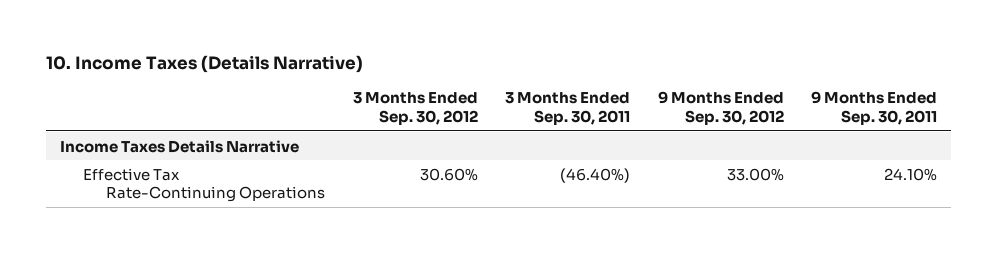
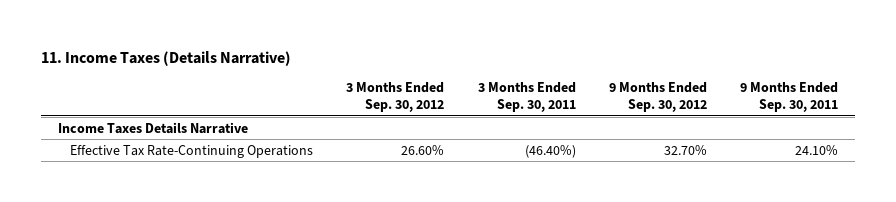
- 10. Income Taxes (Details Narrative)
+ 11. Income Taxes (Details Narrative)
- Effective Tax Rate-Continuing Operations | 30.60% | (46.40%) | 33.00% | 24.10%
+ Effective Tax Rate-Continuing Operations | 26.60% | (46.40%) | 32.70% | 24.10%

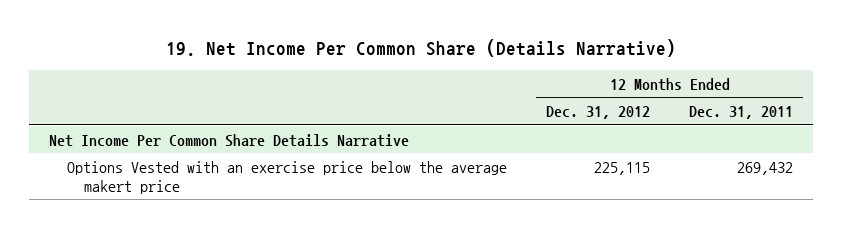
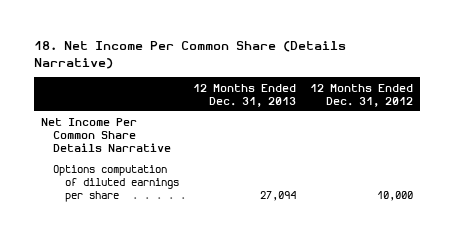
- 19. Net Income Per Common Share (Details Narrative)
+ 18. Net Income Per Common Share (Details Narrative)
- | 12 Months Ended Dec. 31, 2012 | 12 Months Ended Dec. 31, 2011
+ | 12 Months Ended Dec. 31, 2013 | 12 Months Ended Dec. 31, 2012
- Options Vested with an exercise price below the average makert price | 225,115 | 269,432
+ Options computation of diluted earnings per share | 27,094 | 10,000

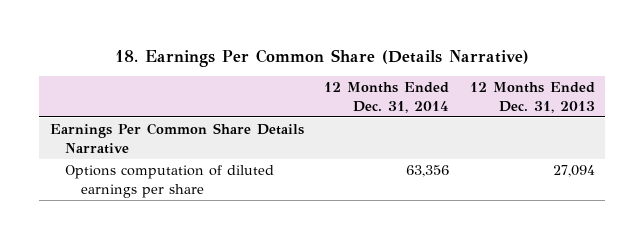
- 18. Net Income Per Common Share (Details Narrative)
+ 18. Earnings Per Common Share (Details Narrative)
- | 12 Months Ended Dec. 31, 2013 | 12 Months Ended Dec. 31, 2012
+ | 12 Months Ended Dec. 31, 2014 | 12 Months Ended Dec. 31, 2013
- Net Income Per Common Share Details Narrative
+ Earnings Per Common Share Details Narrative

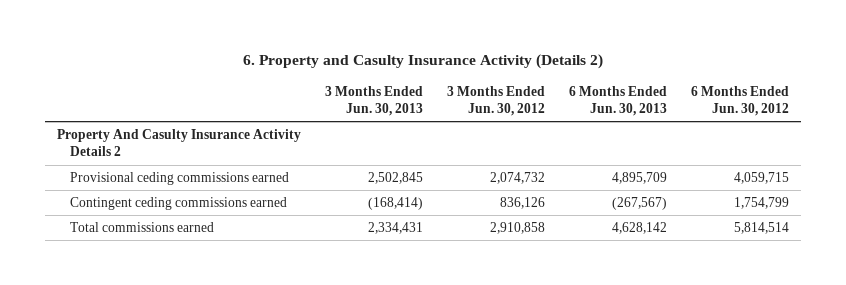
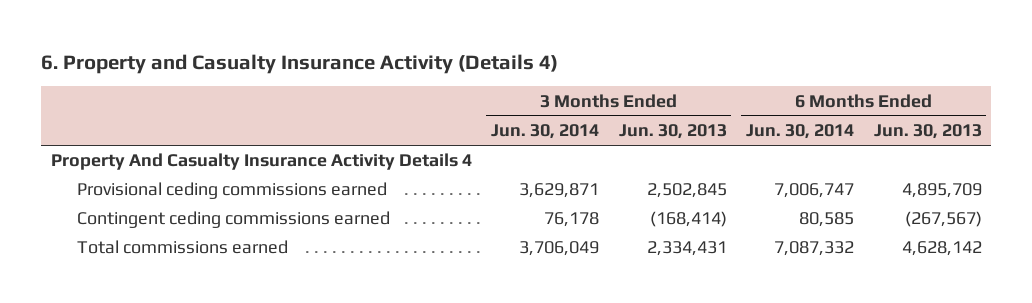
- 6. Property and Casulty Insurance Activity (Details 2)
+ 6. Property and Casualty Insurance Activity (Details 4)
- | 3 Months Ended Jun. 30, 2013 | 3 Months Ended Jun. 30, 2012 | 6 Months Ended Jun. 30, 2013 | 6 Months Ended Jun. 30, 2012
+ | 3 Months Ended Jun. 30, 2014 | 3 Months Ended Jun. 30, 2013 | 6 Months Ended Jun. 30, 2014 | 6 Months Ended Jun. 30, 2013
- Property And Casulty Insurance Activity Details 2
+ Property And Casualty Insurance Activity Details 4

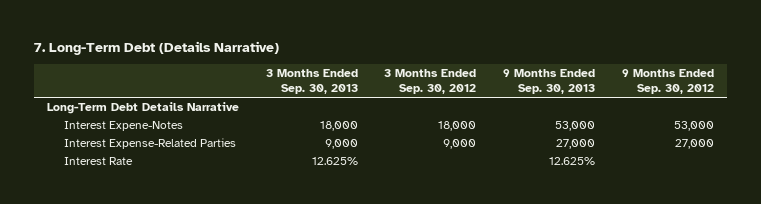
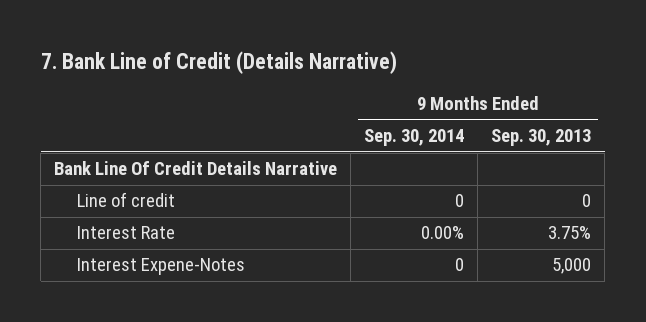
- 7. Long-Term Debt (Details Narrative)
+ 7. Bank Line of Credit (Details Narrative)
- | 3 Months Ended Sep. 30, 2013 | 3 Months Ended Sep. 30, 2012 | 9 Months Ended Sep. 30, 2013 | 9 Months Ended Sep. 30, 2012
+ | 9 Months Ended Sep. 30, 2014 | 9 Months Ended Sep. 30, 2013
- Long-Term Debt Details Narrative
- Interest Expene-Notes | 18,000 | 18,000 | 53,000 | 53,000
- Interest Expense-Related Parties | 9,000 | 9,000 | 27,000 | 27,000
- Interest Rate | 12.625% | | 12.625% |
+ Bank Line Of Credit Details Narrative
+ Line of credit | 0 | 0
+ Interest Rate | 0.00% | 3.75%
+ Interest Expene-Notes | 0 | 5,000

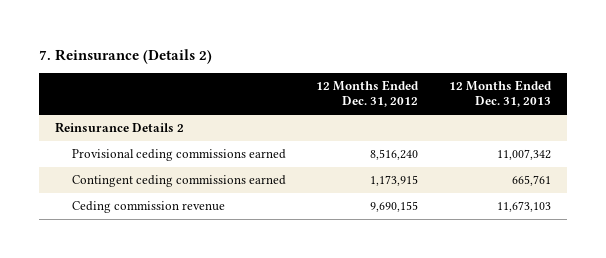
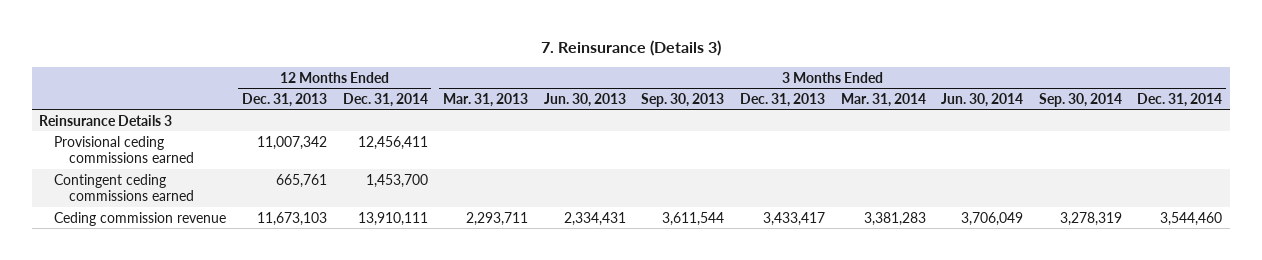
- 7. Reinsurance (Details 2)
+ 7. Reinsurance (Details 3)
- | 12 Months Ended Dec. 31, 2012 | 12 Months Ended Dec. 31, 2013
+ | 12 Months Ended Dec. 31, 2013 | 12 Months Ended Dec. 31, 2014 | 3 Months Ended Mar. 31, 2013 | 3 Months Ended Jun. 30, 2013 | 3 Months Ended Sep. 30, 2013 | 3 Months Ended Dec. 31, 2013 | 3 Months Ended Mar. 31, 2014 | 3 Months Ended Jun. 30, 2014 | 3 Months Ended Sep. 30, 2014 | 3 Months Ended Dec. 31, 2014
- Reinsurance Details 2
+ Reinsurance Details 3

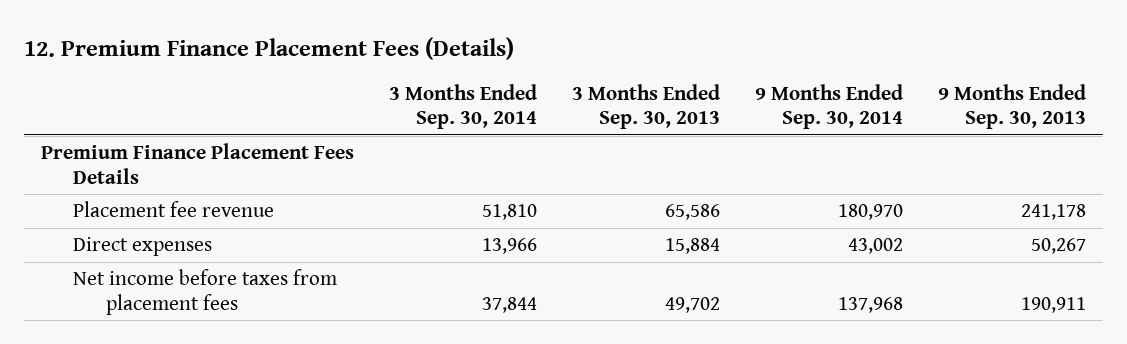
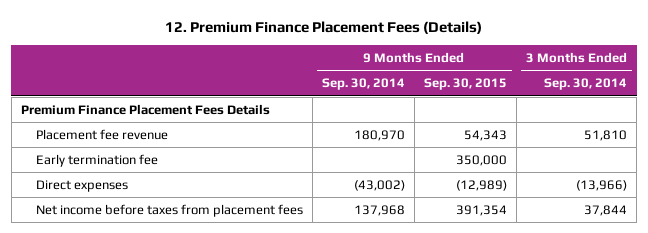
- | 3 Months Ended Sep. 30, 2014 | 3 Months Ended Sep. 30, 2013 | 9 Months Ended Sep. 30, 2014 | 9 Months Ended Sep. 30, 2013
+ | 9 Months Ended Sep. 30, 2014 | 9 Months Ended Sep. 30, 2015 | 3 Months Ended Sep. 30, 2014
- Direct expenses | 13,966 | 15,884 | 43,002 | 50,267
+ Early termination fee | | 350,000 |
+ Direct expenses | (43,002) | (12,989) | (13,966)

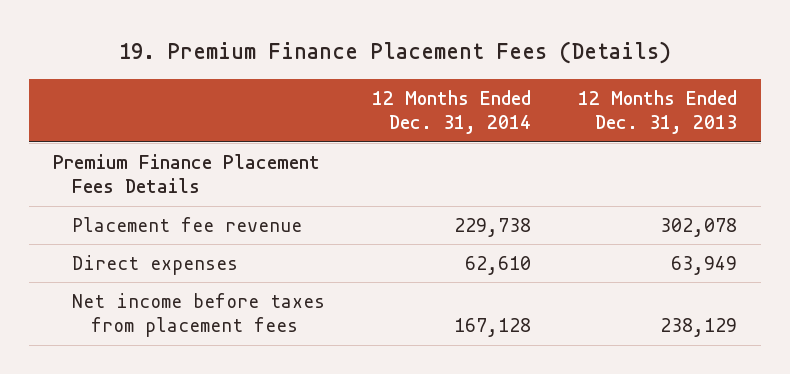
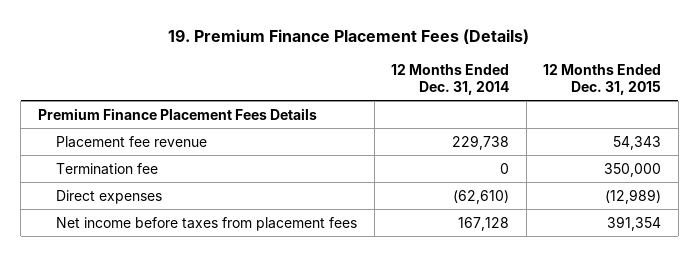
- | 12 Months Ended Dec. 31, 2014 | 12 Months Ended Dec. 31, 2013
+ | 12 Months Ended Dec. 31, 2014 | 12 Months Ended Dec. 31, 2015
- Direct expenses | 62,610 | 63,949
+ Termination fee | 0 | 350,000
+ Direct expenses | (62,610) | (12,989)

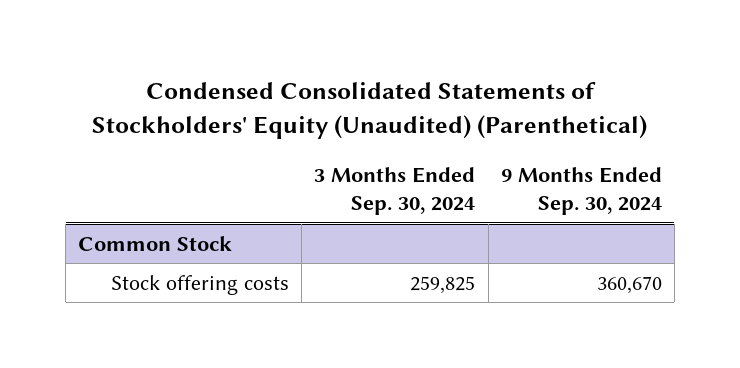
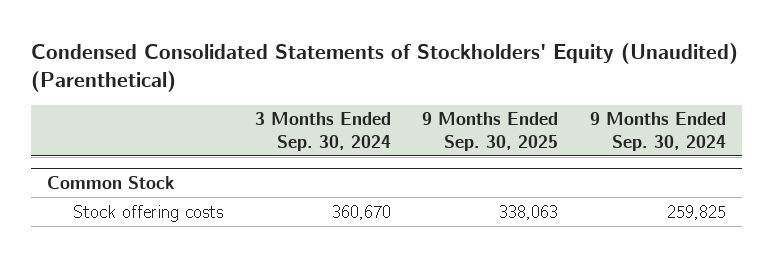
- | 3 Months Ended Sep. 30, 2024 | 9 Months Ended Sep. 30, 2024
+ | 3 Months Ended Sep. 30, 2024 | 9 Months Ended Sep. 30, 2025 | 9 Months Ended Sep. 30, 2024
@ Common Stock
- Stock offering costs | 259,825 | 360,670
+ Stock offering costs | 360,670 | 338,063 | 259,825

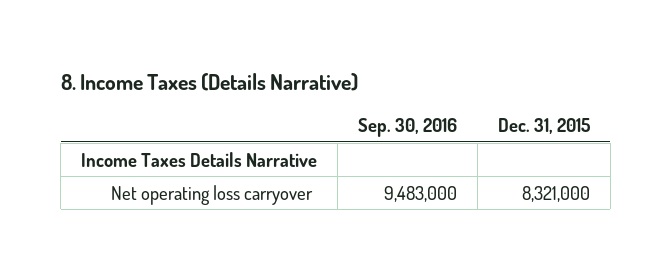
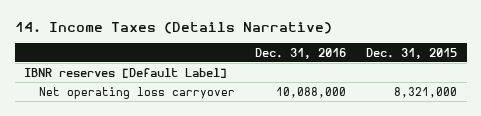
- 8. Income Taxes (Details Narrative)
+ 14. Income Taxes (Details Narrative)
- | Sep. 30, 2016 | Dec. 31, 2015
+ | Dec. 31, 2016 | Dec. 31, 2015
- Income Taxes Details Narrative
+ IBNR reserves [Default Label]

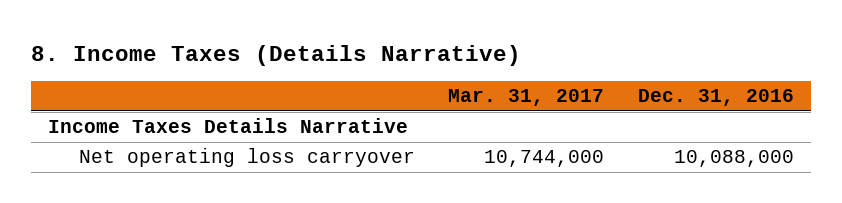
- 14. Income Taxes (Details Narrative)
+ 8. Income Taxes (Details Narrative)
- | Dec. 31, 2016 | Dec. 31, 2015
+ | Mar. 31, 2017 | Dec. 31, 2016
- IBNR reserves [Default Label]
+ Income Taxes Details Narrative

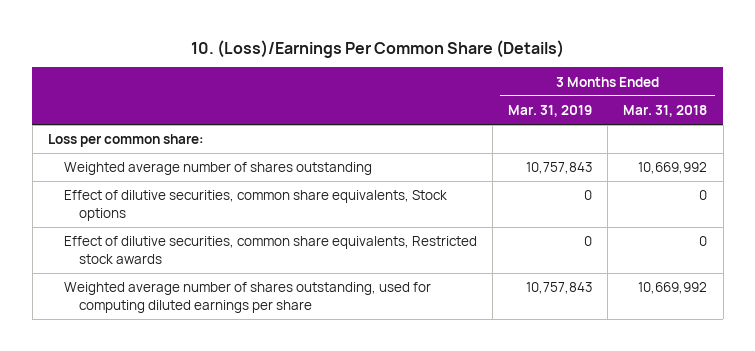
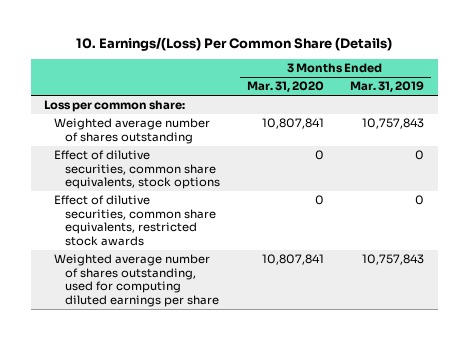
- 10. (Loss)/Earnings Per Common Share (Details)
+ 10. Earnings/(Loss) Per Common Share (Details)
- | 3 Months Ended Mar. 31, 2019 | 3 Months Ended Mar. 31, 2018
+ | 3 Months Ended Mar. 31, 2020 | 3 Months Ended Mar. 31, 2019
- Effect of dilutive securities, common share equivalents, Stock options | 0 | 0
- Effect of dilutive securities, common share equivalents, Restricted stock awards | 0 | 0
+ Effect of dilutive securities, common share equivalents, stock options | 0 | 0
+ Effect of dilutive securities, common share equivalents, restricted stock awards | 0 | 0

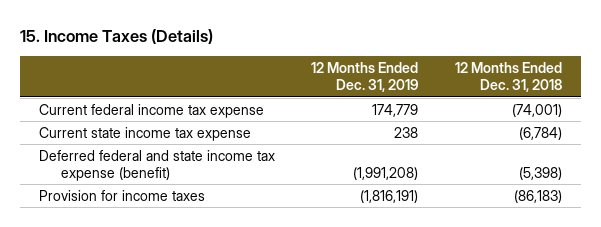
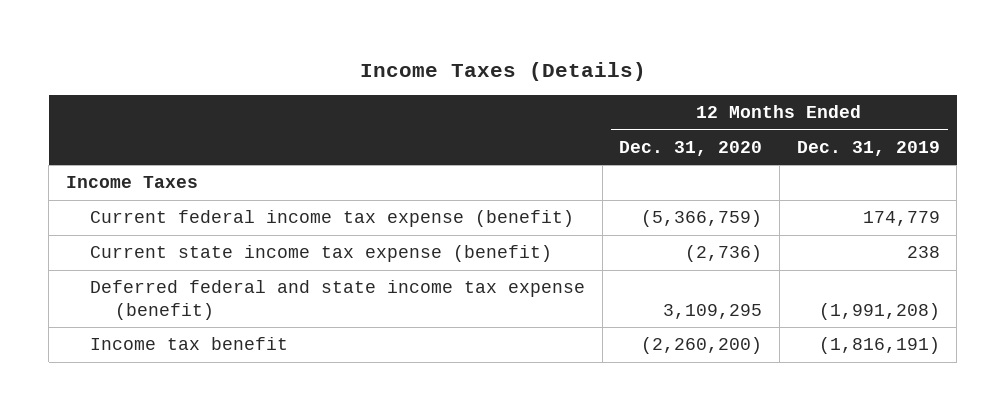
- 15. Income Taxes (Details)
+ Income Taxes (Details)
- | 12 Months Ended Dec. 31, 2019 | 12 Months Ended Dec. 31, 2018
+ | 12 Months Ended Dec. 31, 2020 | 12 Months Ended Dec. 31, 2019
- Current federal income tax expense | 174,779 | (74,001)
- Current state income tax expense | 238 | (6,784)
+ Income Taxes
+ Current federal income tax expense (benefit) | (5,366,759) | 174,779
+ Current state income tax expense (benefit) | (2,736) | 238
- Provision for income taxes | (1,816,191) | (86,183)
+ Income tax benefit | (2,260,200) | (1,816,191)

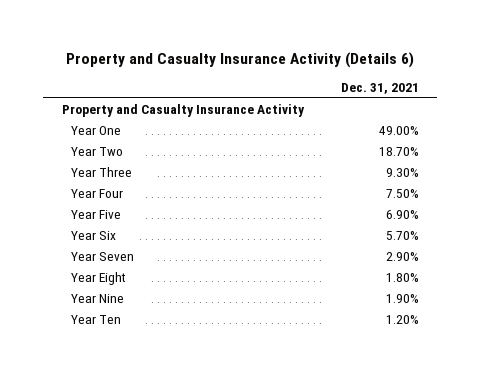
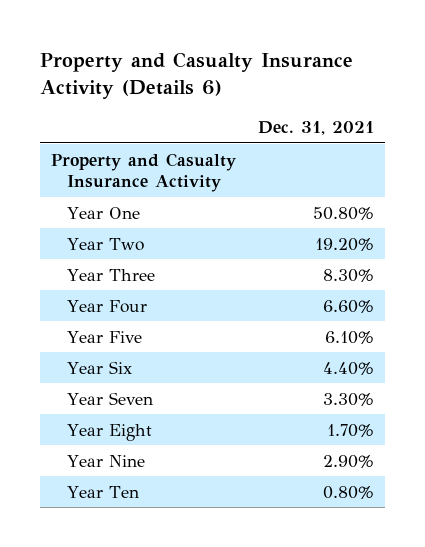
- Year One | 49.00%
- Year Two | 18.70%
- Year Three | 9.30%
- Year Four | 7.50%
- Year Five | 6.90%
- Year Six | 5.70%
- Year Seven | 2.90%
- Year Eight | 1.80%
- Year Nine | 1.90%
- Year Ten | 1.20%
+ Year One | 50.80%
+ Year Two | 19.20%
+ Year Three | 8.30%
+ Year Four | 6.60%
+ Year Five | 6.10%
+ Year Six | 4.40%
+ Year Seven | 3.30%
+ Year Eight | 1.70%
+ Year Nine | 2.90%
+ Year Ten | 0.80%

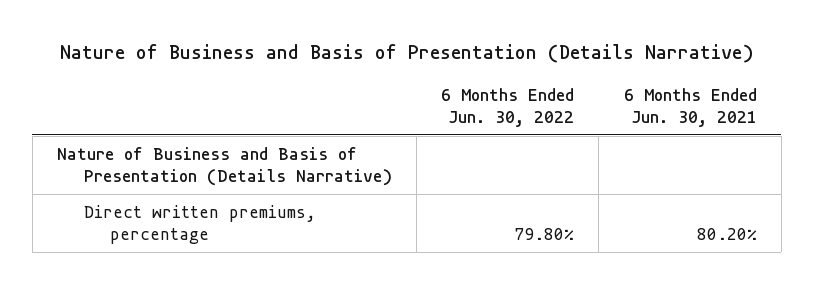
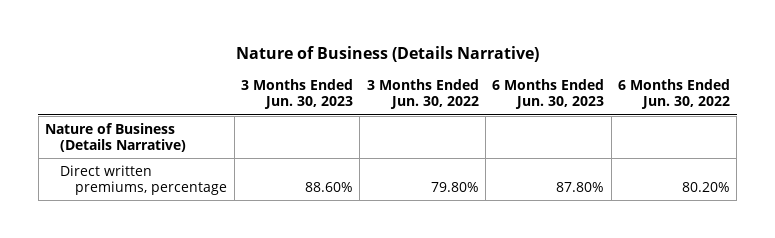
- Nature of Business and Basis of Presentation (Details Narrative)
+ Nature of Business (Details Narrative)
- | 6 Months Ended Jun. 30, 2022 | 6 Months Ended Jun. 30, 2021
+ | 3 Months Ended Jun. 30, 2023 | 3 Months Ended Jun. 30, 2022 | 6 Months Ended Jun. 30, 2023 | 6 Months Ended Jun. 30, 2022
- Nature of Business and Basis of Presentation (Details Narrative)
- Direct written premiums, percentage | 79.80% | 80.20%
+ Nature of Business (Details Narrative)
+ Direct written premiums, percentage | 88.60% | 79.80% | 87.80% | 80.20%

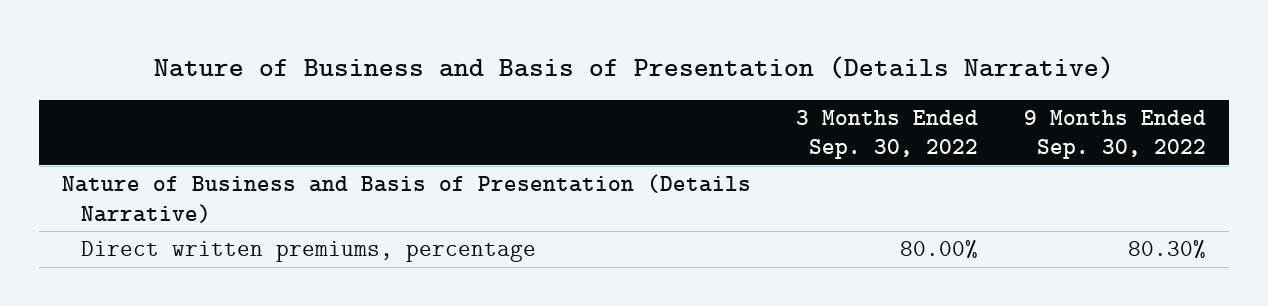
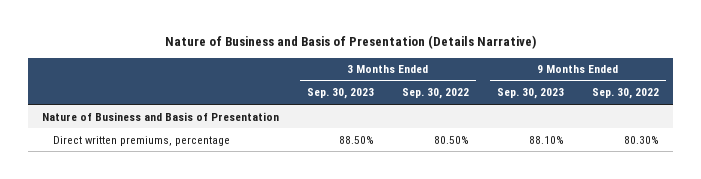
- | 3 Months Ended Sep. 30, 2022 | 9 Months Ended Sep. 30, 2022
+ | 3 Months Ended Sep. 30, 2023 | 3 Months Ended Sep. 30, 2022 | 9 Months Ended Sep. 30, 2023 | 9 Months Ended Sep. 30, 2022
- Nature of Business and Basis of Presentation (Details Narrative)
- Direct written premiums, percentage | 80.00% | 80.30%
+ Nature of Business and Basis of Presentation
+ Direct written premiums, percentage | 88.50% | 80.50% | 88.10% | 80.30%

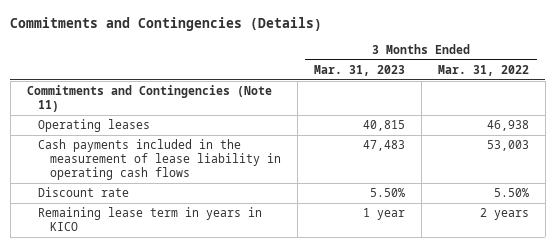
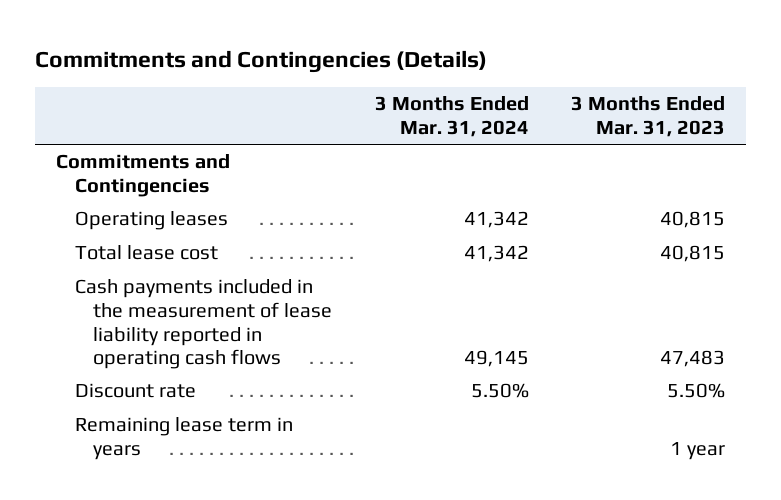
- | 3 Months Ended Mar. 31, 2023 | 3 Months Ended Mar. 31, 2022
+ | 3 Months Ended Mar. 31, 2024 | 3 Months Ended Mar. 31, 2023
- Commitments and Contingencies (Note 11)
+ Commitments and Contingencies
- Cash payments included in the measurement of lease liability in operating cash flows | 47,483 | 53,003
+ Total lease cost | 41,342 | 40,815
+ Cash payments included in the measurement of lease liability reported in operating cash flows | 49,145 | 47,483
- Remaining lease term in years in KICO | 1 year | 2 years
+ Remaining lease term in years | | 1 year

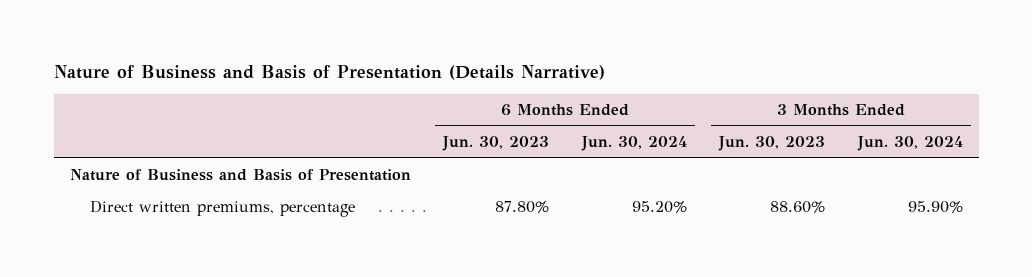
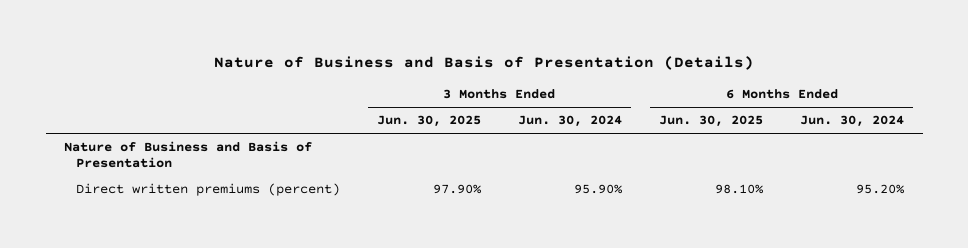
- Nature of Business and Basis of Presentation (Details Narrative)
+ Nature of Business and Basis of Presentation (Details)
- | 6 Months Ended Jun. 30, 2023 | 6 Months Ended Jun. 30, 2024 | 3 Months Ended Jun. 30, 2023 | 3 Months Ended Jun. 30, 2024
+ | 3 Months Ended Jun. 30, 2025 | 3 Months Ended Jun. 30, 2024 | 6 Months Ended Jun. 30, 2025 | 6 Months Ended Jun. 30, 2024
- Direct written premiums, percentage | 87.80% | 95.20% | 88.60% | 95.90%
+ Direct written premiums (percent) | 97.90% | 95.90% | 98.10% | 95.20%

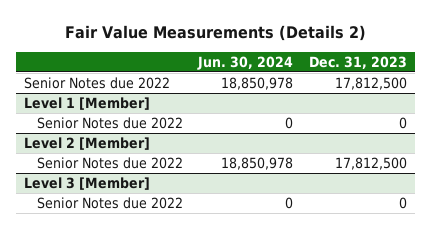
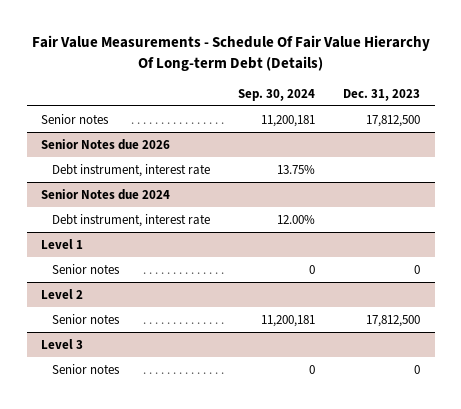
- Fair Value Measurements (Details 2)
+ Fair Value Measurements - Schedule Of Fair Value Hierarchy Of Long-term Debt (Details)
- | Jun. 30, 2024 | Dec. 31, 2023
+ | Sep. 30, 2024 | Dec. 31, 2023
- Senior Notes due 2022 | 18,850,978 | 17,812,500
- Level 1 [Member]
- Senior Notes due 2022 | 0 | 0
- Level 2 [Member]
- Senior Notes due 2022 | 18,850,978 | 17,812,500
- Level 3 [Member]
- Senior Notes due 2022 | 0 | 0
+ Senior notes | 11,200,181 | 17,812,500
+ Senior Notes due 2026
+ Debt instrument, interest rate | 13.75% |
+ Senior Notes due 2024
+ Debt instrument, interest rate | 12.00% |
+ Level 1
+ Senior notes | 0 | 0
+ Level 2
+ Senior notes | 11,200,181 | 17,812,500
+ Level 3
+ Senior notes | 0 | 0

